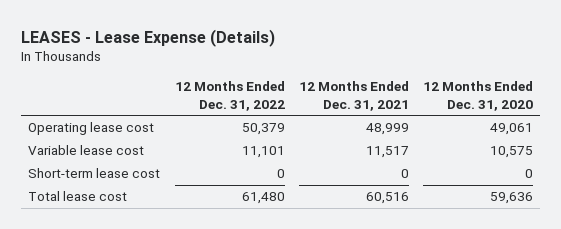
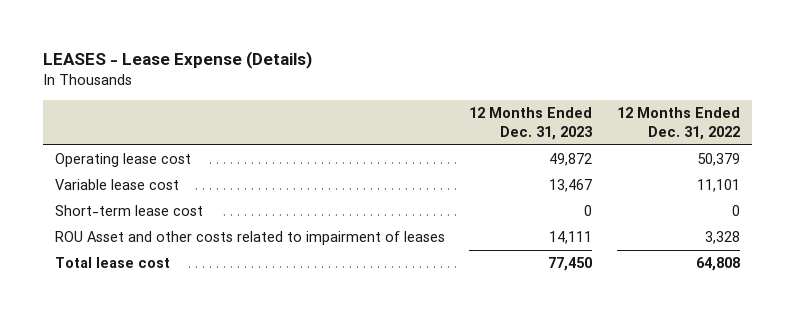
- | 12 Months Ended Dec. 31, 2022 | 12 Months Ended Dec. 31, 2021 | 12 Months Ended Dec. 31, 2020
+ | 12 Months Ended Dec. 31, 2023 | 12 Months Ended Dec. 31, 2022
- Total lease cost | 61,480 | 60,516 | 59,636
+ ROU Asset and other costs related to impairment of leases | 14,111 | 3,328
+ Total lease cost | 77,450 | 64,808

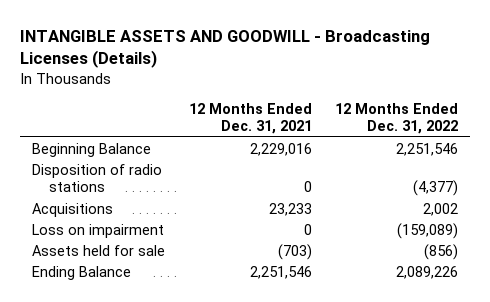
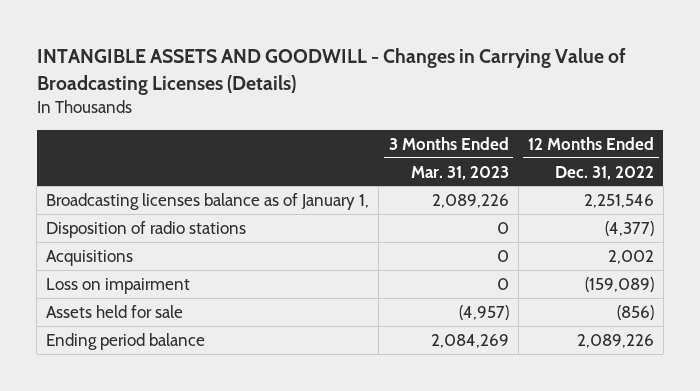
- INTANGIBLE ASSETS AND GOODWILL - Broadcasting Licenses (Details)
+ INTANGIBLE ASSETS AND GOODWILL - Changes in Carrying Value of Broadcasting Licenses (Details)
- | 12 Months Ended Dec. 31, 2021 | 12 Months Ended Dec. 31, 2022
+ | 3 Months Ended Mar. 31, 2023 | 12 Months Ended Dec. 31, 2022
- Beginning Balance | 2,229,016 | 2,251,546
+ Broadcasting licenses balance as of January 1, | 2,089,226 | 2,251,546
- Ending Balance | 2,251,546 | 2,089,226
+ Ending period balance | 2,084,269 | 2,089,226

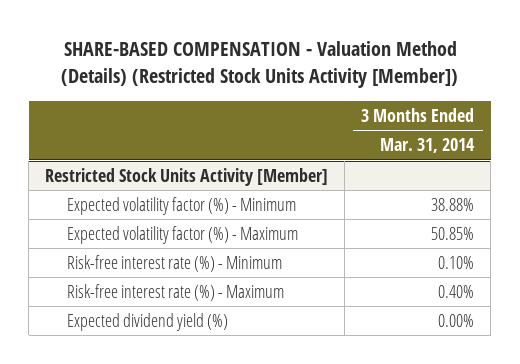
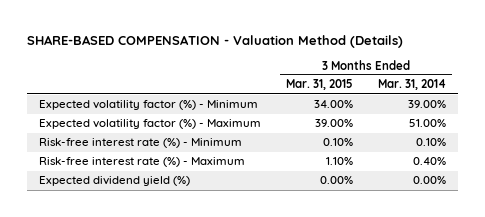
- SHARE-BASED COMPENSATION - Valuation Method (Details) (Restricted Stock Units Activity [Member])
+ SHARE-BASED COMPENSATION - Valuation Method (Details)
- | 3 Months Ended Mar. 31, 2014
+ | 3 Months Ended Mar. 31, 2015 | 3 Months Ended Mar. 31, 2014
- Restricted Stock Units Activity [Member]
- Expected volatility factor (%) - Minimum | 38.88%
- Expected volatility factor (%) - Maximum | 50.85%
+ Expected volatility factor (%) - Minimum | 34.00% | 39.00%
+ Expected volatility factor (%) - Maximum | 39.00% | 51.00%

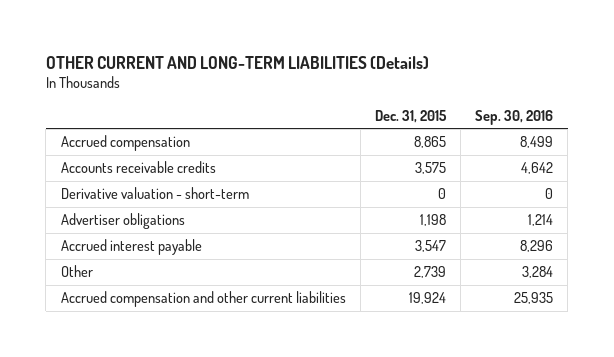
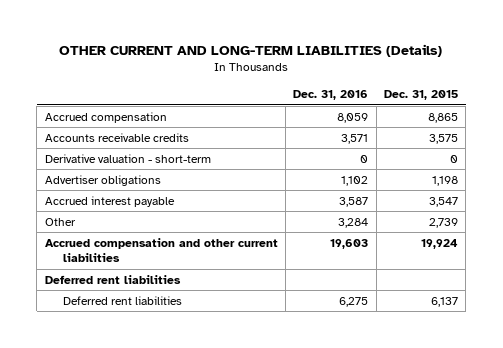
- | Dec. 31, 2015 | Sep. 30, 2016
+ | Dec. 31, 2016 | Dec. 31, 2015
+ Deferred rent liabilities
+ Deferred rent liabilities | 6,275 | 6,137

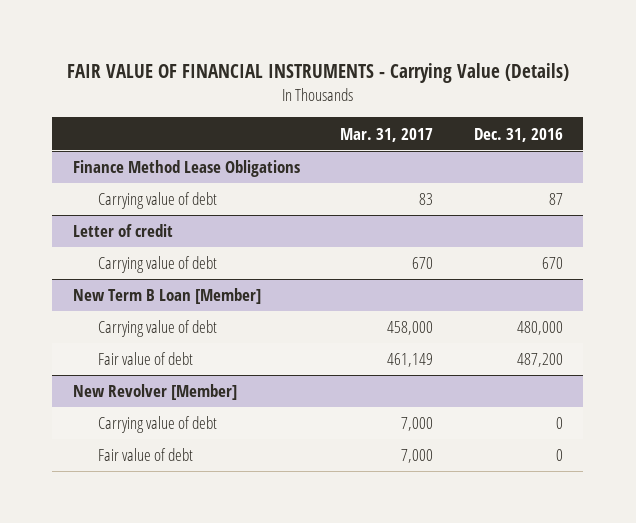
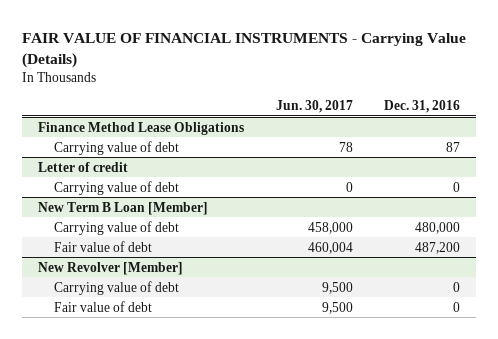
- | Mar. 31, 2017 | Dec. 31, 2016
+ | Jun. 30, 2017 | Dec. 31, 2016
@ Letter of credit
- Carrying value of debt | 670 | 670
+ Carrying value of debt | 0 | 0

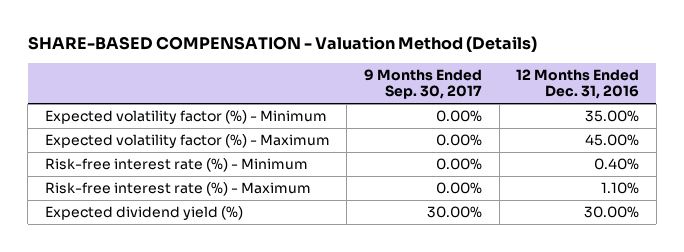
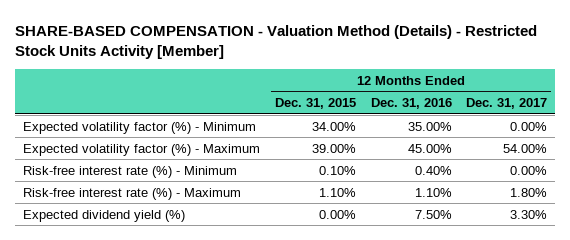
- SHARE-BASED COMPENSATION - Valuation Method (Details)
+ SHARE-BASED COMPENSATION - Valuation Method (Details) - Restricted Stock Units Activity [Member]
- | 9 Months Ended Sep. 30, 2017 | 12 Months Ended Dec. 31, 2016
+ | 12 Months Ended Dec. 31, 2015 | 12 Months Ended Dec. 31, 2016 | 12 Months Ended Dec. 31, 2017
- Expected dividend yield (%) | 30.00% | 30.00%
+ Expected dividend yield (%) | 0.00% | 7.50% | 3.30%

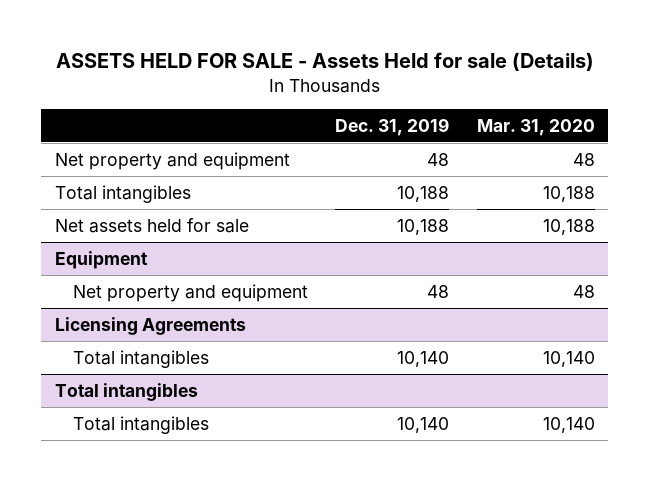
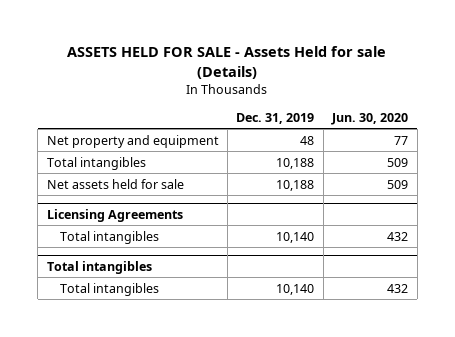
- | Dec. 31, 2019 | Mar. 31, 2020
+ | Dec. 31, 2019 | Jun. 30, 2020
- Equipment
- Net property and equipment | 48 | 48

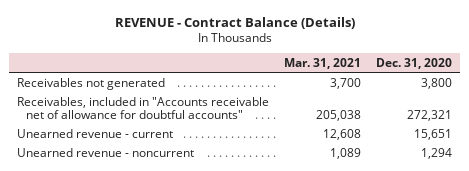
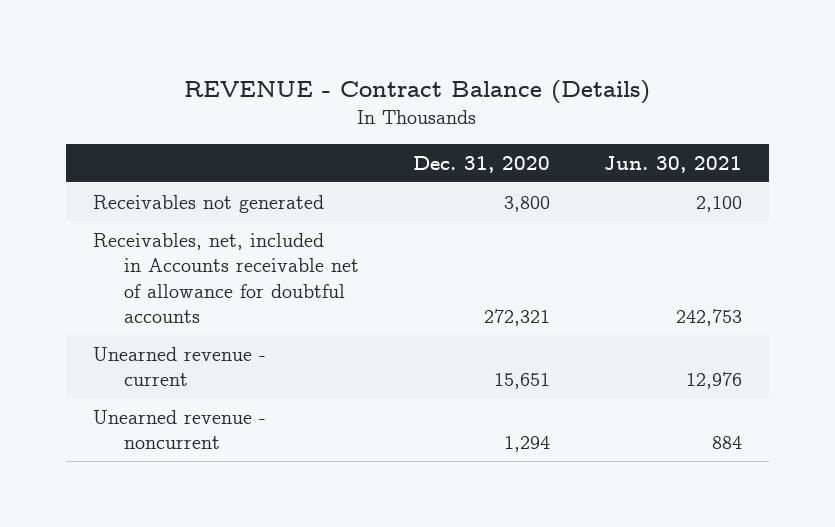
- | Mar. 31, 2021 | Dec. 31, 2020
+ | Dec. 31, 2020 | Jun. 30, 2021
- Receivables, included in "Accounts receivable net of allowance for doubtful accounts" | 205,038 | 272,321
+ Receivables, net, included in Accounts receivable net of allowance for doubtful accounts | 272,321 | 242,753

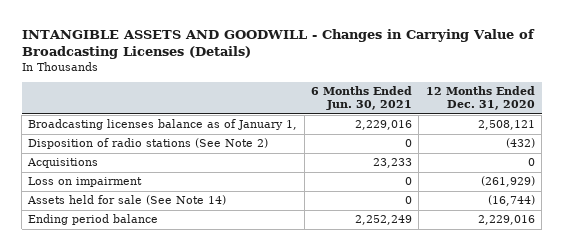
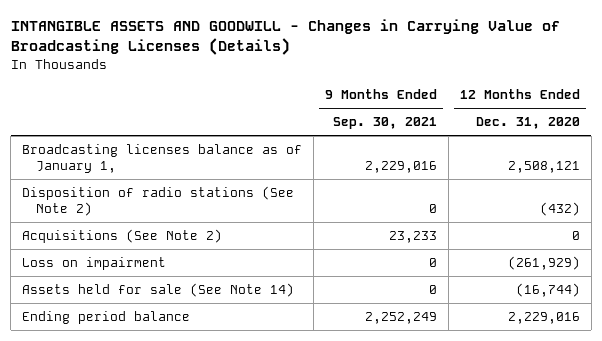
- | 6 Months Ended Jun. 30, 2021 | 12 Months Ended Dec. 31, 2020
+ | 9 Months Ended Sep. 30, 2021 | 12 Months Ended Dec. 31, 2020
- Acquisitions | 23,233 | 0
+ Acquisitions (See Note 2) | 23,233 | 0

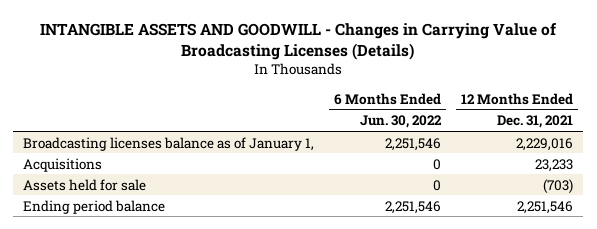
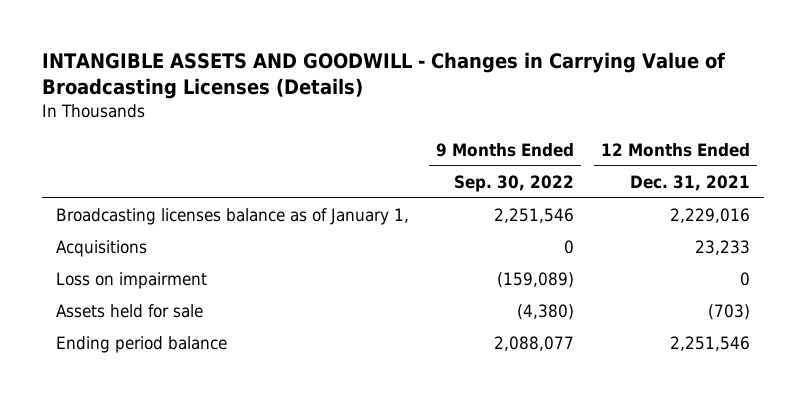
- | 6 Months Ended Jun. 30, 2022 | 12 Months Ended Dec. 31, 2021
+ | 9 Months Ended Sep. 30, 2022 | 12 Months Ended Dec. 31, 2021
+ Loss on impairment | (159,089) | 0

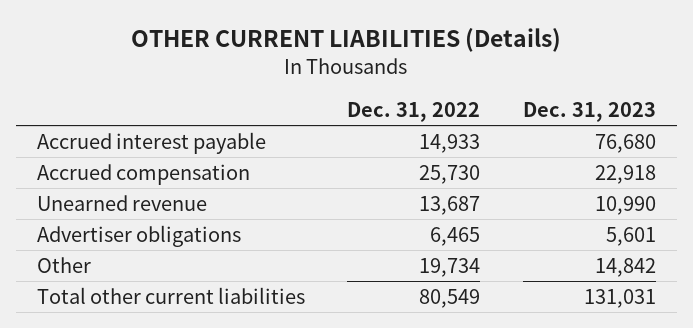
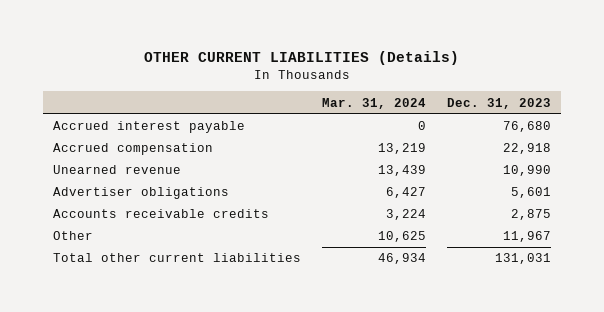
- | Dec. 31, 2022 | Dec. 31, 2023
+ | Mar. 31, 2024 | Dec. 31, 2023
- Other | 19,734 | 14,842
+ Accounts receivable credits | 3,224 | 2,875
+ Other | 10,625 | 11,967

